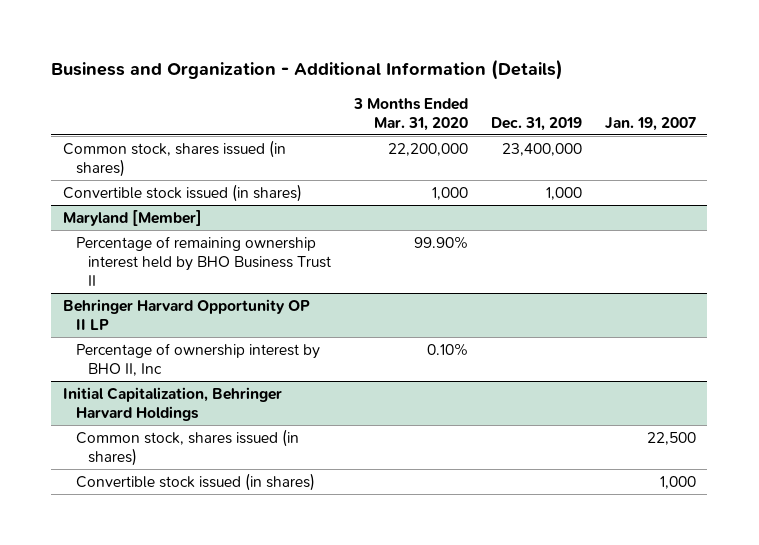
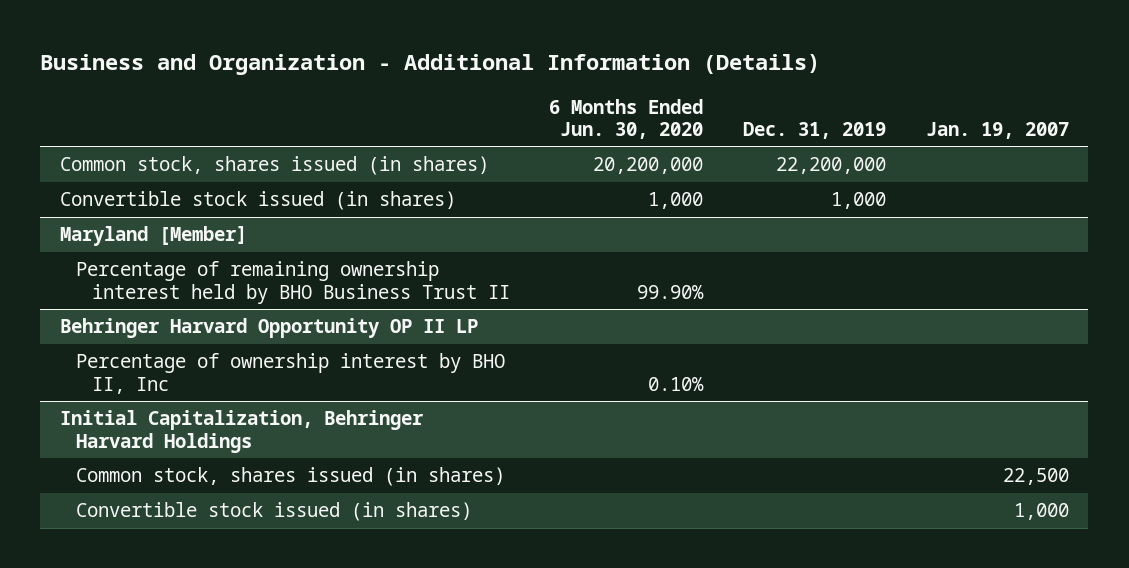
- | 3 Months Ended Mar. 31, 2020 | Dec. 31, 2019 | Jan. 19, 2007
+ | 6 Months Ended Jun. 30, 2020 | Dec. 31, 2019 | Jan. 19, 2007
- Common stock, shares issued (in shares) | 22,200,000 | 23,400,000 |
+ Common stock, shares issued (in shares) | 20,200,000 | 22,200,000 |

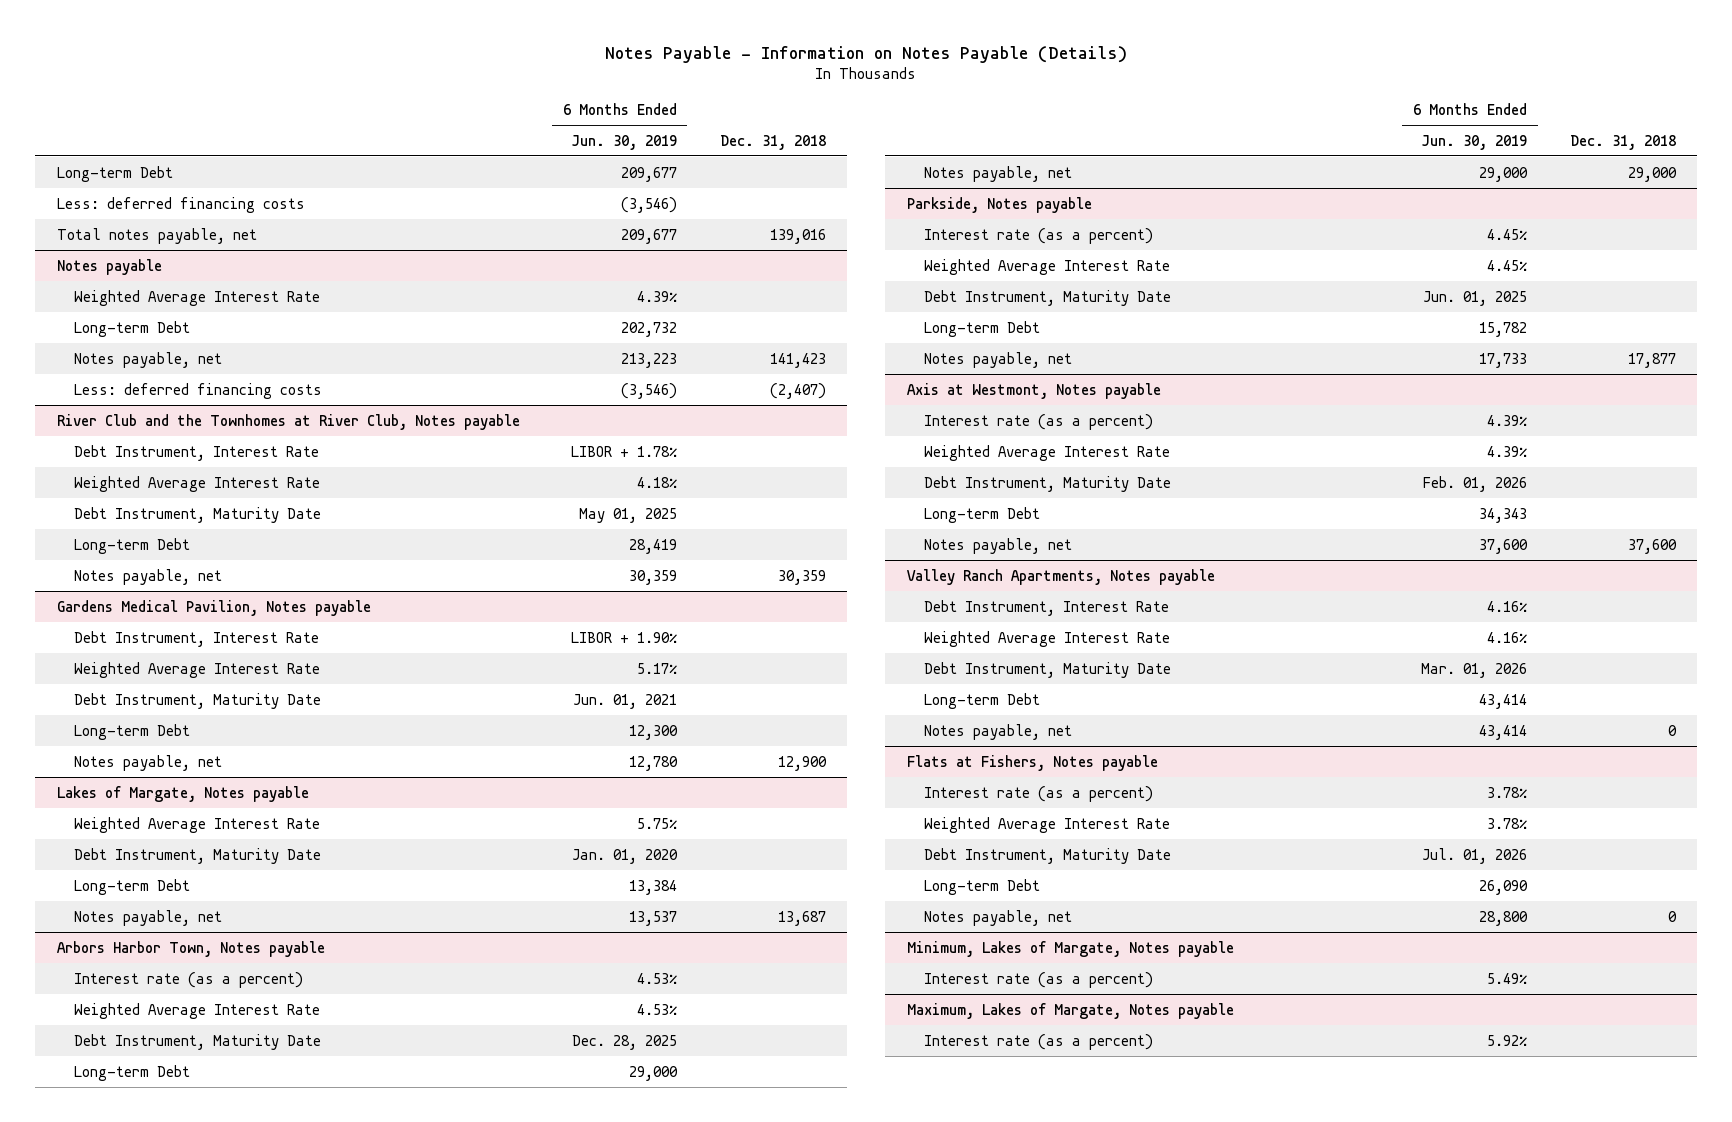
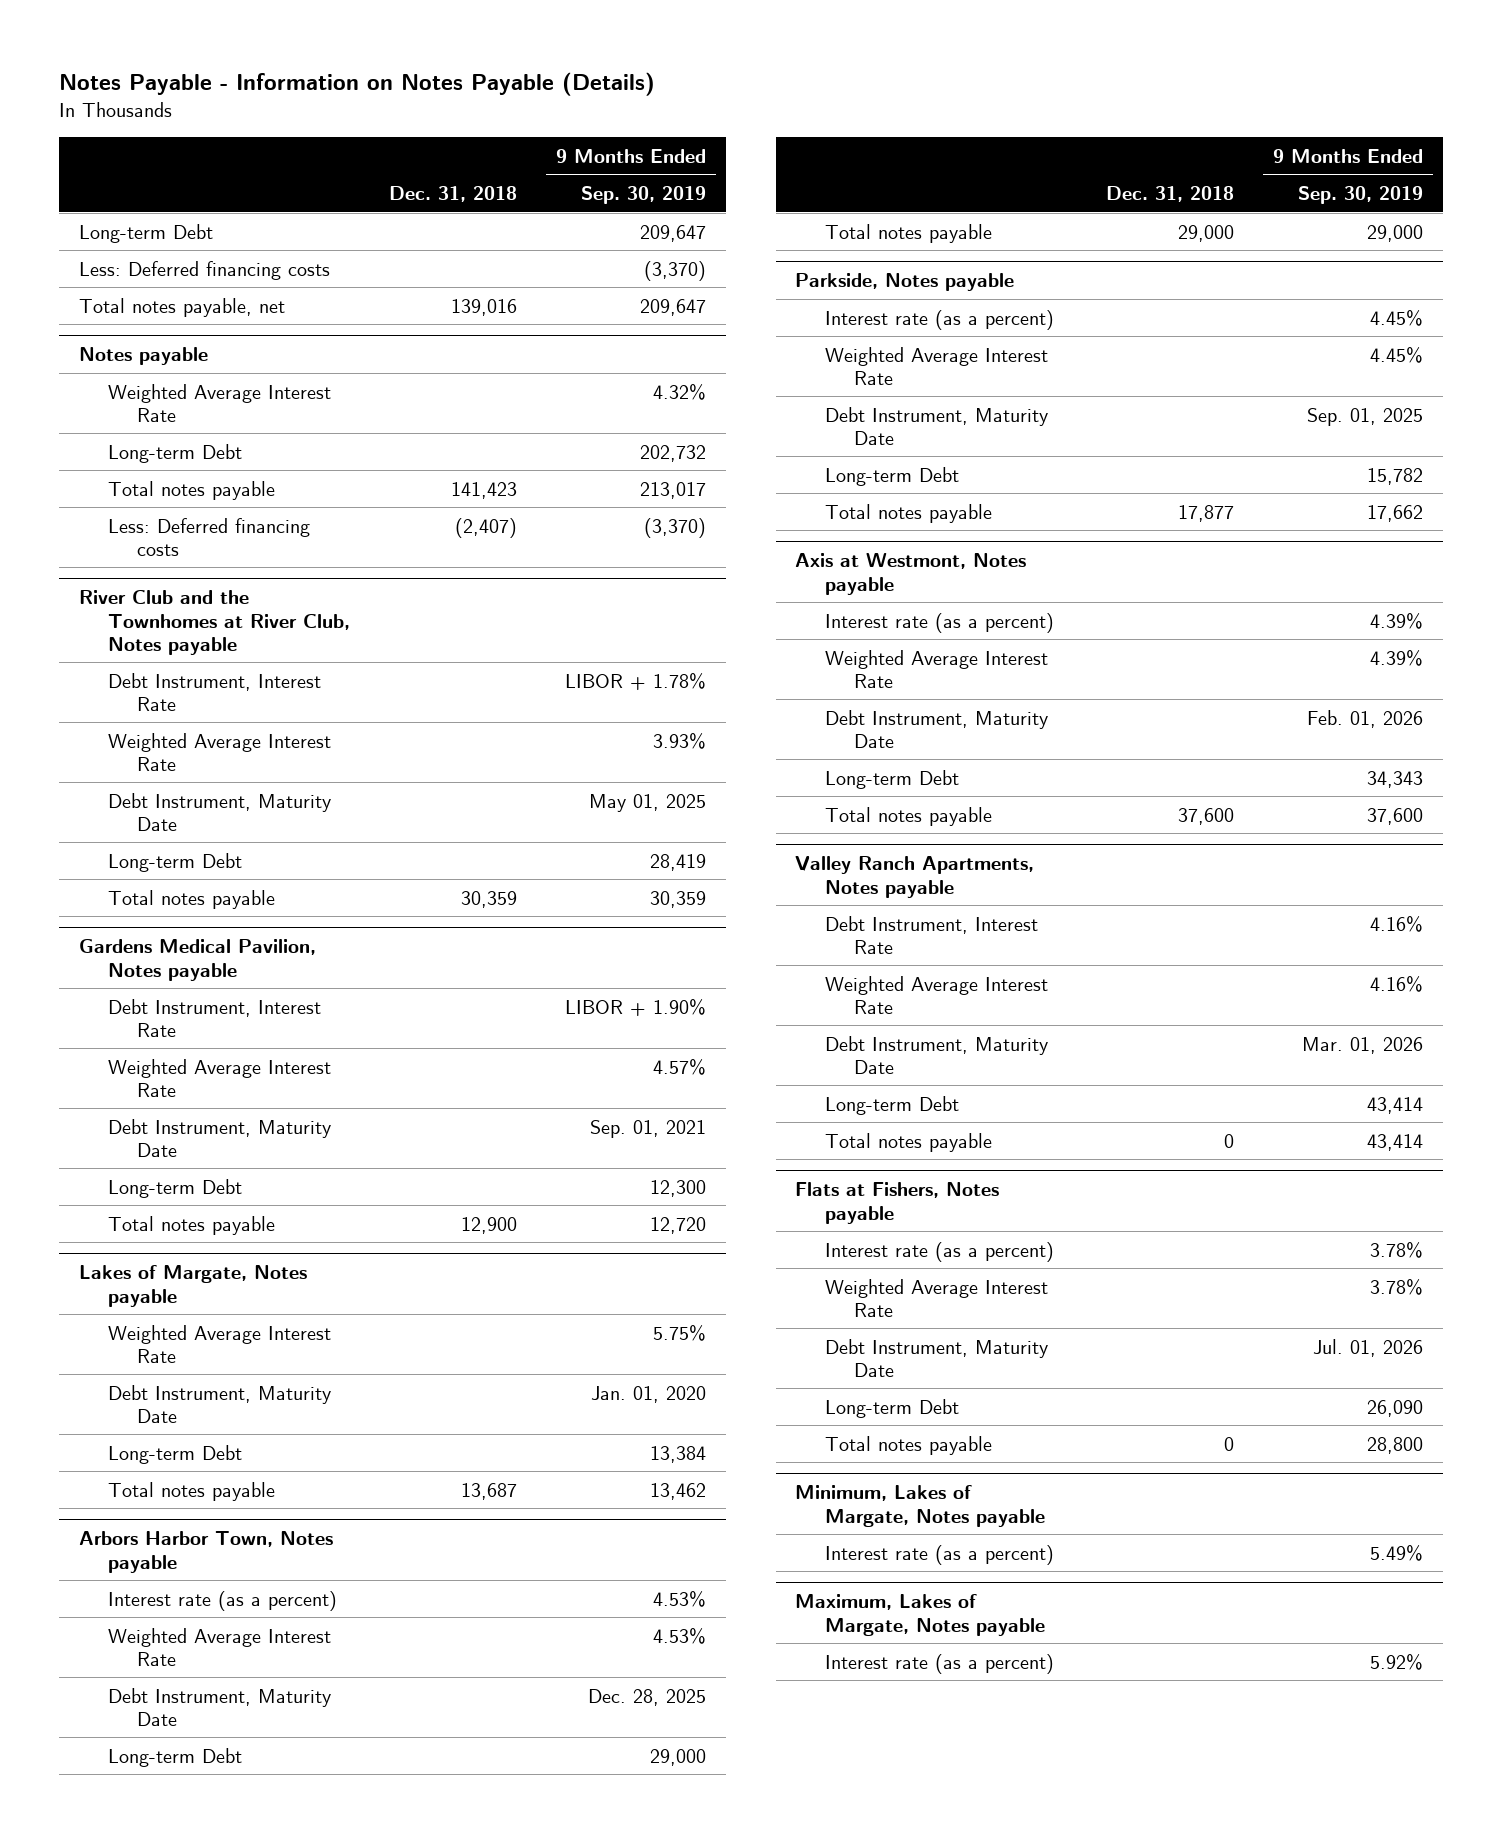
- | 6 Months Ended Jun. 30, 2019 | Dec. 31, 2018
+ | Dec. 31, 2018 | 9 Months Ended Sep. 30, 2019
- Less: deferred financing costs | (3,546) |
+ Less: Deferred financing costs | | (3,370)
@ Notes payable
- Notes payable, net | 213,223 | 141,423
- Less: deferred financing costs | (3,546) | (2,407)
+ Total notes payable | 141,423 | 213,017
+ Less: Deferred financing costs | (2,407) | (3,370)
@ River Club and the Townhomes at River Club, Notes payable
- Notes payable, net | 30,359 | 30,359
+ Total notes payable | 30,359 | 30,359
@ Gardens Medical Pavilion, Notes payable
- Notes payable, net | 12,780 | 12,900
+ Total notes payable | 12,900 | 12,720
@ Lakes of Margate, Notes payable
- Notes payable, net | 13,537 | 13,687
+ Total notes payable | 13,687 | 13,462
@ Arbors Harbor Town, Notes payable
- Notes payable, net | 29,000 | 29,000
+ Total notes payable | 29,000 | 29,000
@ Parkside, Notes payable
- Notes payable, net | 17,733 | 17,877
+ Total notes payable | 17,877 | 17,662
@ Axis at Westmont, Notes payable
- Notes payable, net | 37,600 | 37,600
+ Total notes payable | 37,600 | 37,600
@ Valley Ranch Apartments, Notes payable
- Notes payable, net | 43,414 | 0
+ Total notes payable | 0 | 43,414
@ Flats at Fishers, Notes payable
- Notes payable, net | 28,800 | 0
+ Total notes payable | 0 | 28,800

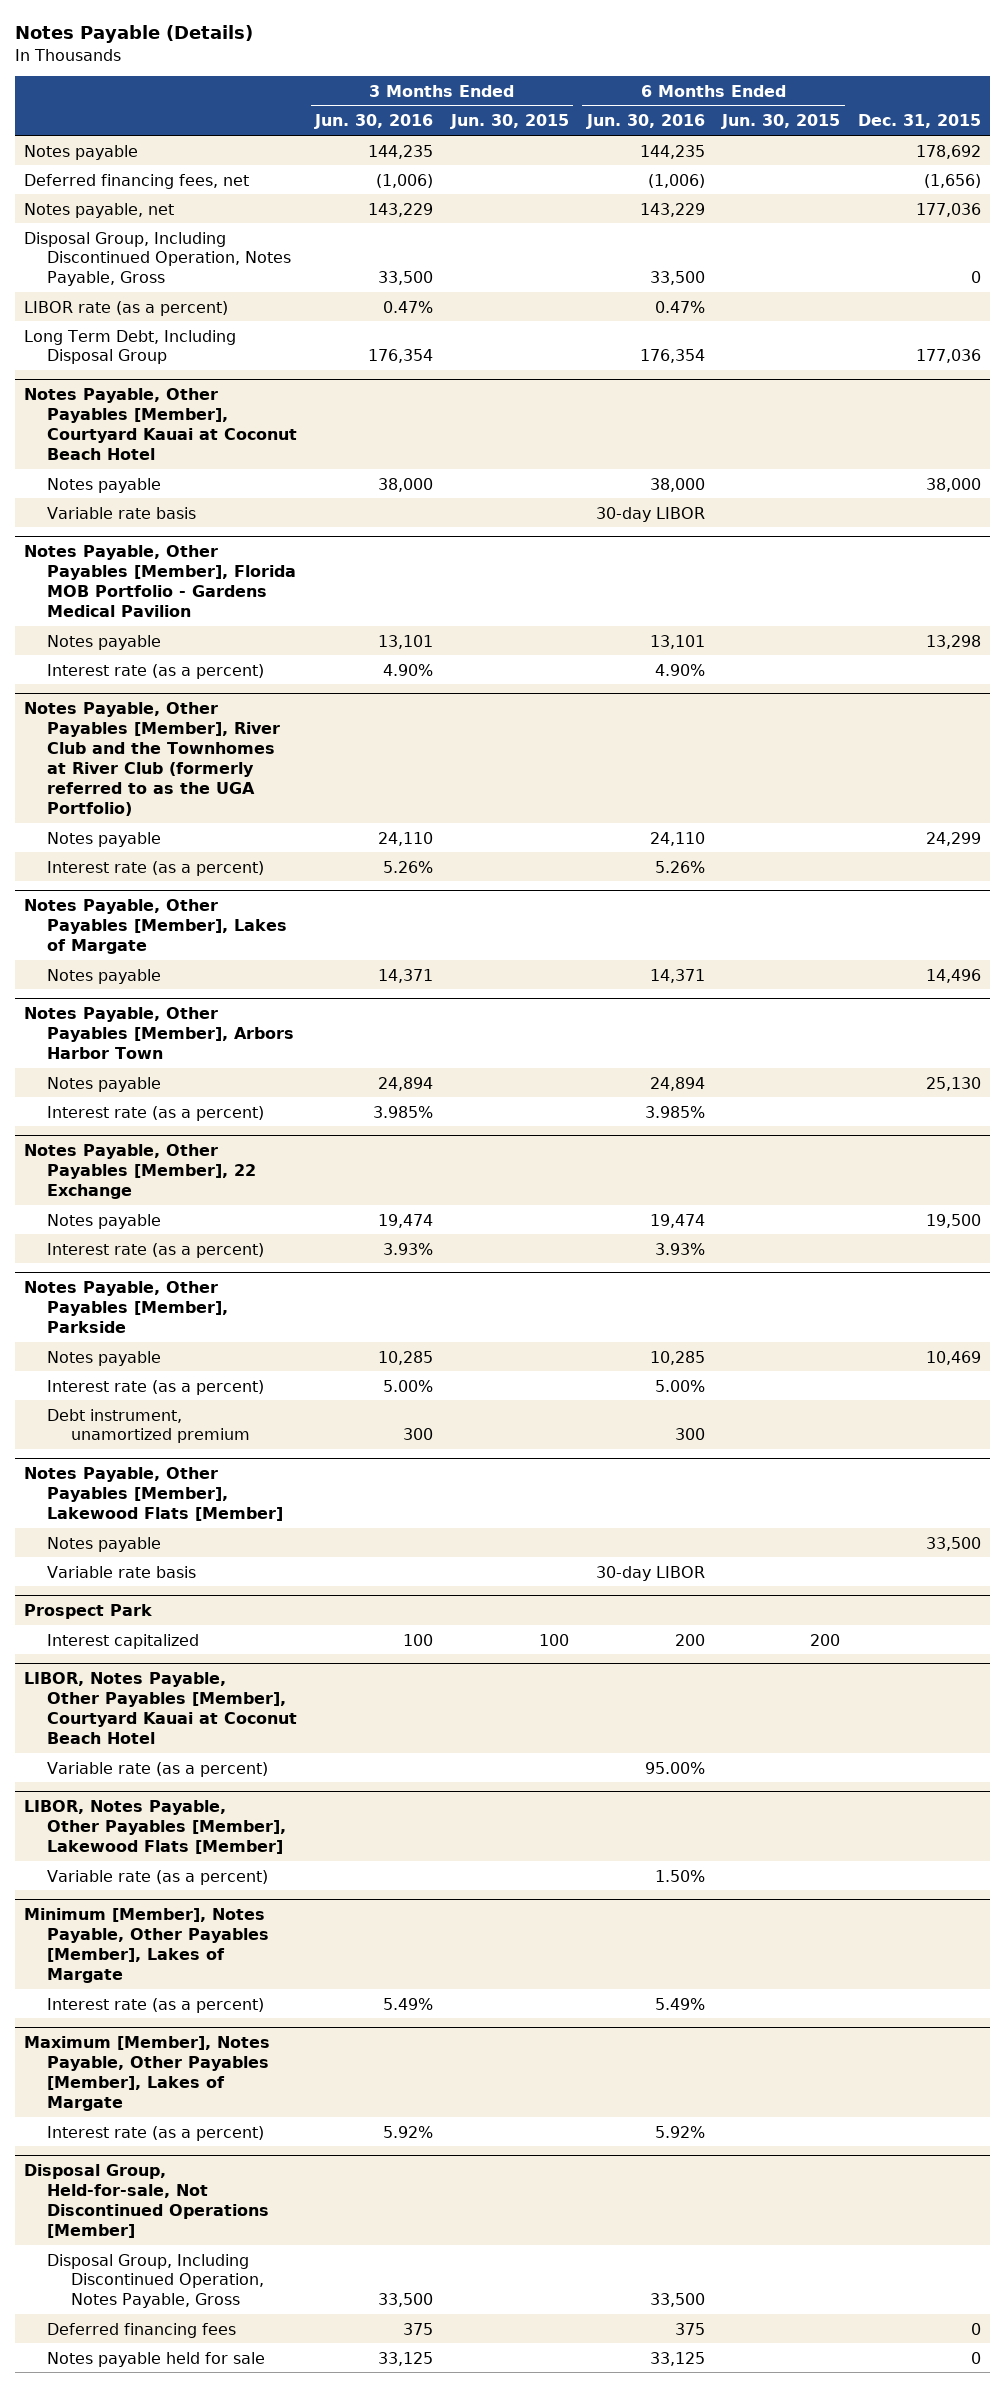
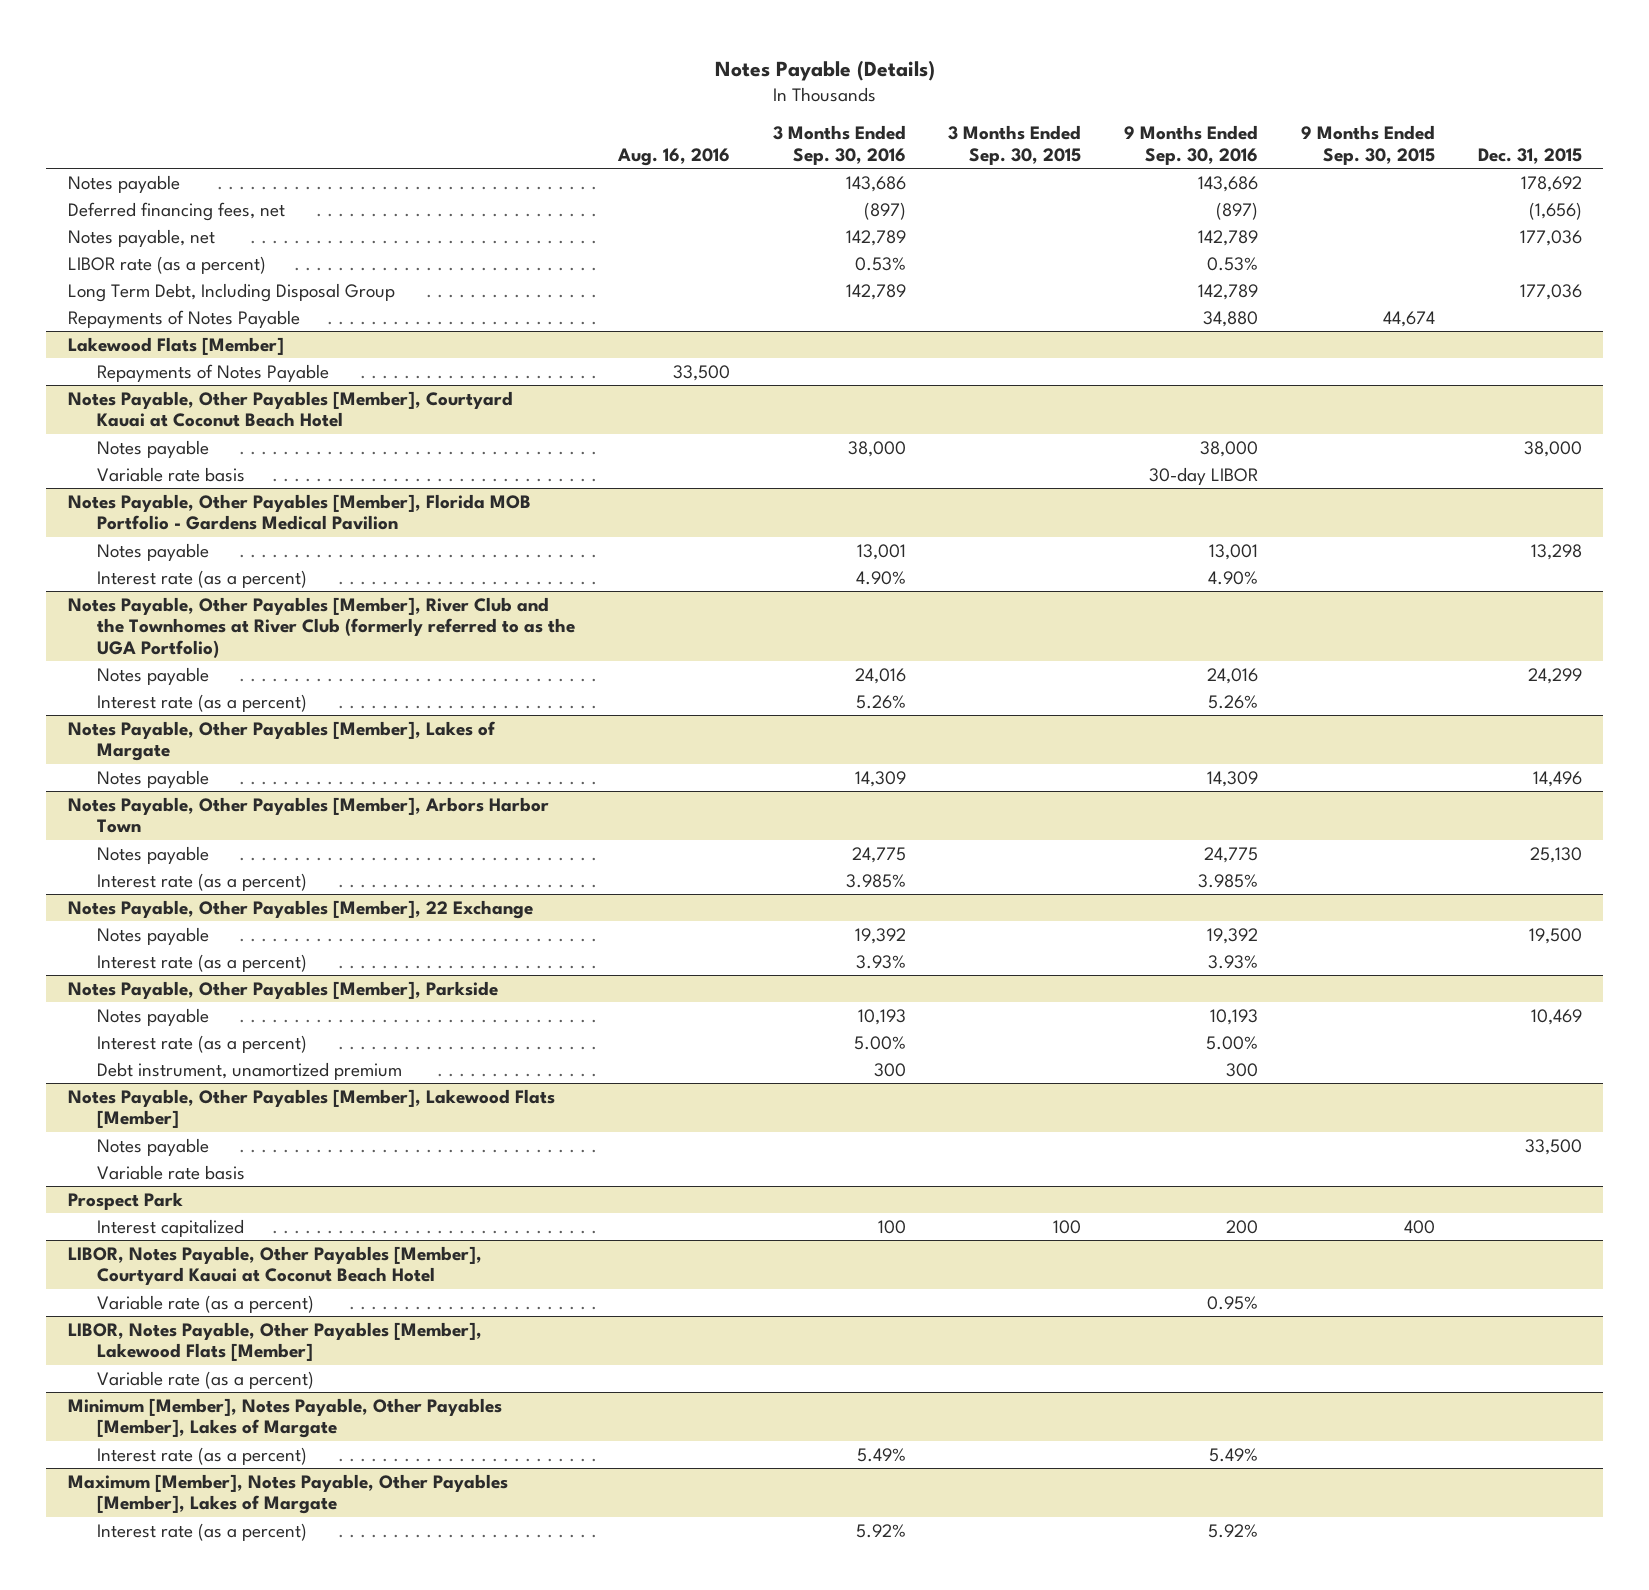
- | 3 Months Ended Jun. 30, 2016 | 3 Months Ended Jun. 30, 2015 | 6 Months Ended Jun. 30, 2016 | 6 Months Ended Jun. 30, 2015 | Dec. 31, 2015
+ | Aug. 16, 2016 | 3 Months Ended Sep. 30, 2016 | 3 Months Ended Sep. 30, 2015 | 9 Months Ended Sep. 30, 2016 | 9 Months Ended Sep. 30, 2015 | Dec. 31, 2015
- Disposal Group, Including Discontinued Operation, Notes Payable, Gross | 33,500 | | 33,500 | | 0
+ Repayments of Notes Payable | | | | 34,880 | 44,674 |
+ Lakewood Flats [Member]
+ Repayments of Notes Payable | 33,500 | | | | |
- Disposal Group, Held-for-sale, Not Discontinued Operations [Member]
- Disposal Group, Including Discontinued Operation, Notes Payable, Gross | 33,500 | | 33,500 | |
- Deferred financing fees | 375 | | 375 | | 0
- Notes payable held for sale | 33,125 | | 33,125 | | 0

